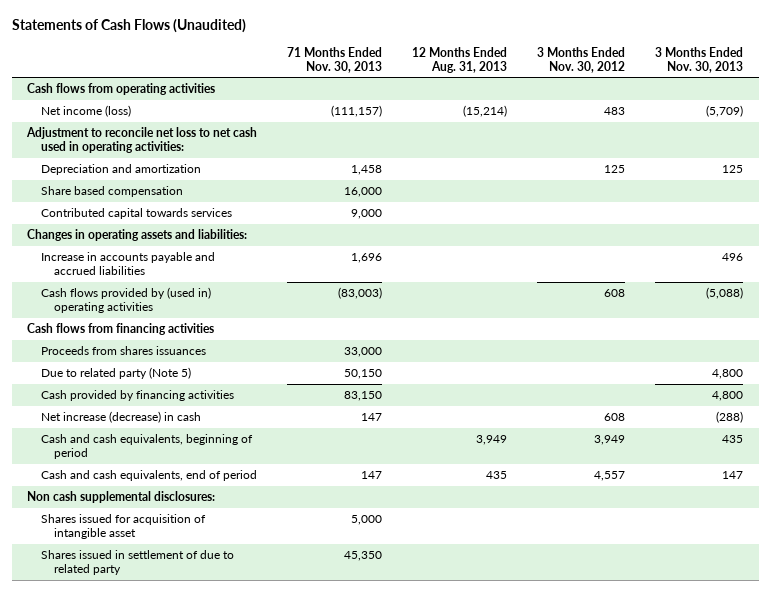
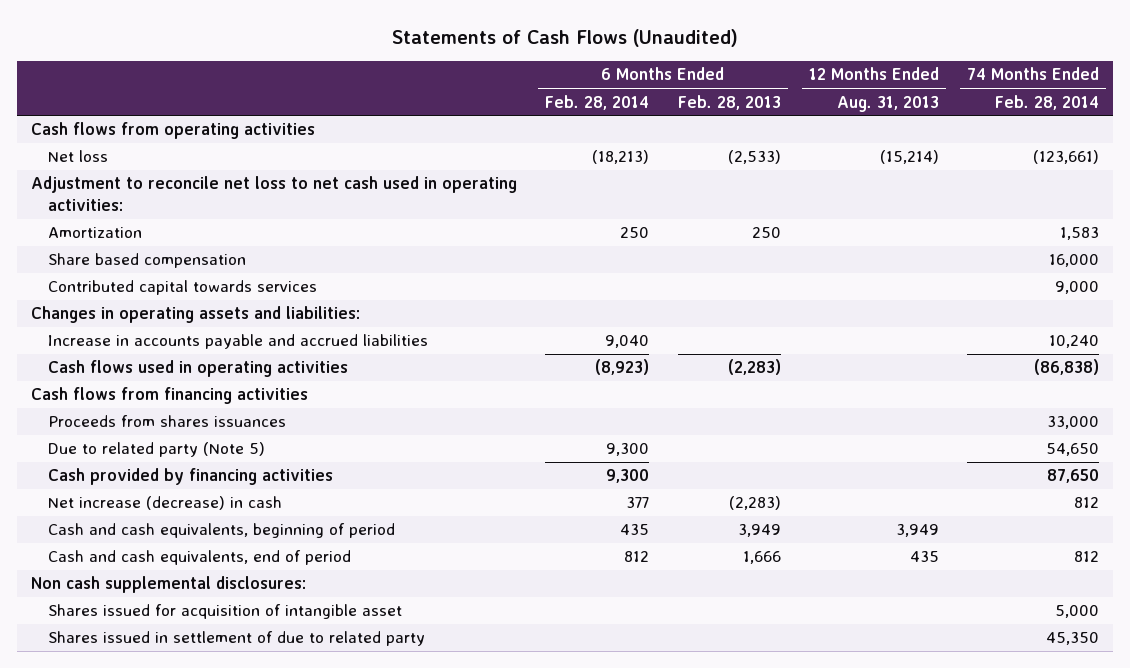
- | 71 Months Ended Nov. 30, 2013 | 12 Months Ended Aug. 31, 2013 | 3 Months Ended Nov. 30, 2012 | 3 Months Ended Nov. 30, 2013
+ | 6 Months Ended Feb. 28, 2014 | 6 Months Ended Feb. 28, 2013 | 12 Months Ended Aug. 31, 2013 | 74 Months Ended Feb. 28, 2014
- Net income (loss) | (111,157) | (15,214) | 483 | (5,709)
+ Net loss | (18,213) | (2,533) | (15,214) | (123,661)
- Depreciation and amortization | 1,458 | | 125 | 125
+ Amortization | 250 | 250 | | 1,583
- Cash flows provided by (used in) operating activities | (83,003) | | 608 | (5,088)
+ Cash flows used in operating activities | (8,923) | (2,283) | | (86,838)

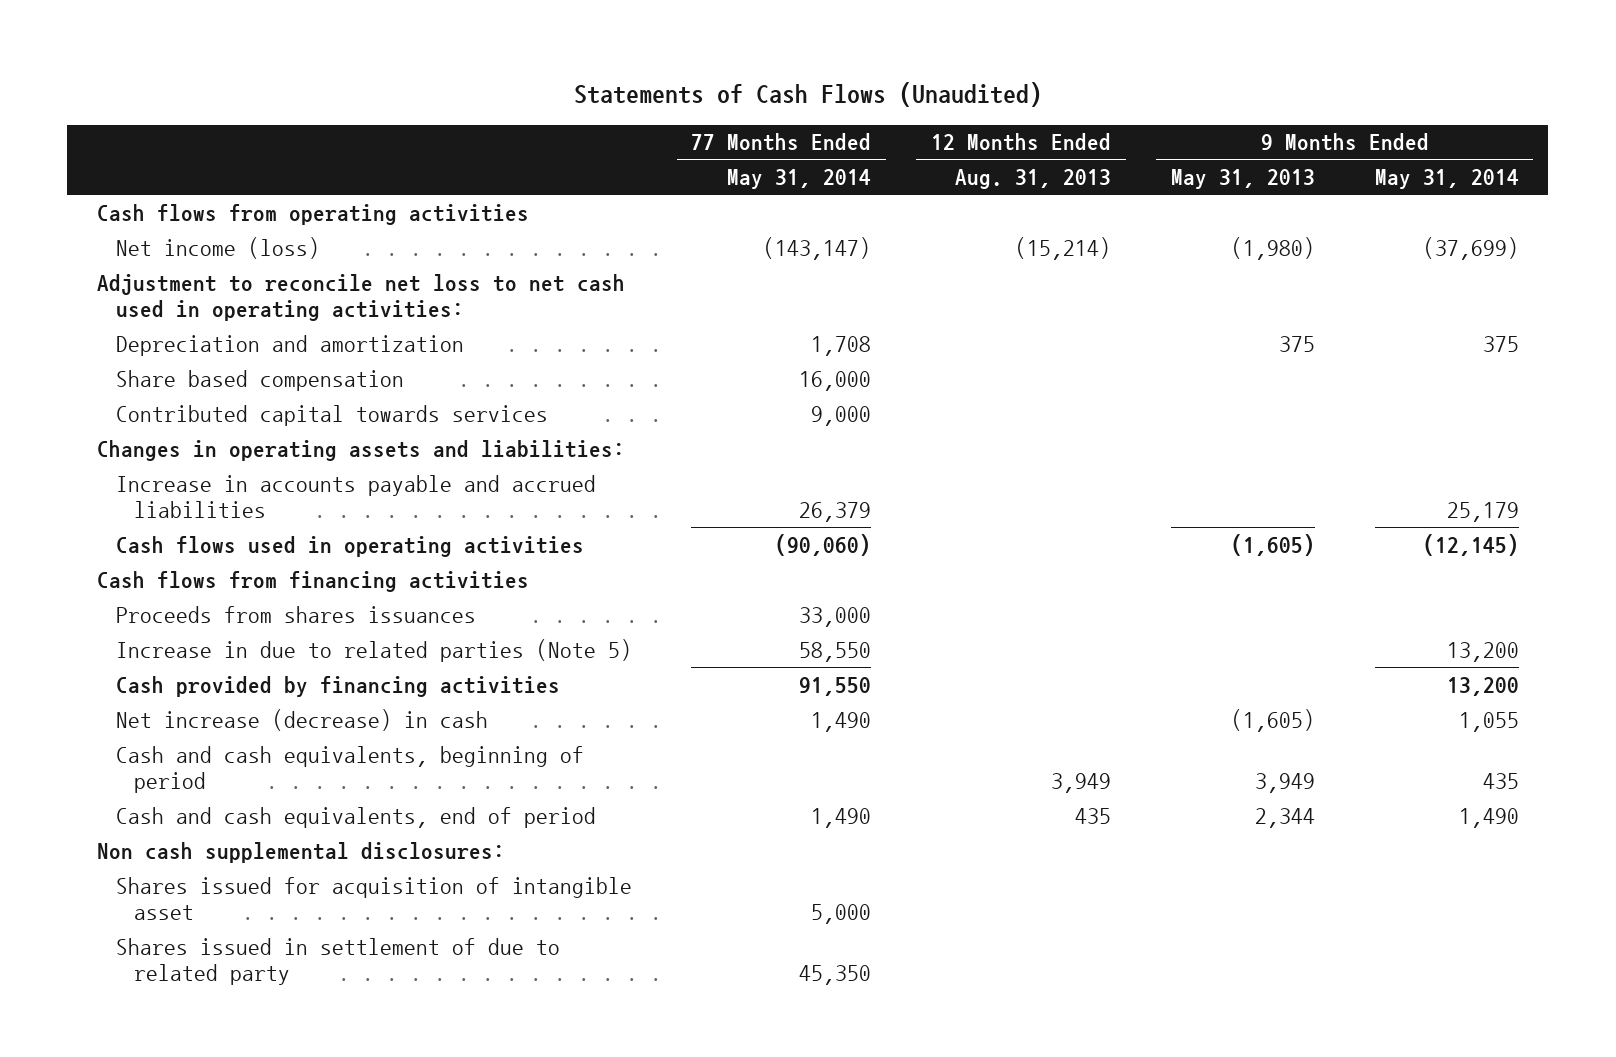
- | 6 Months Ended Feb. 28, 2014 | 6 Months Ended Feb. 28, 2013 | 12 Months Ended Aug. 31, 2013 | 74 Months Ended Feb. 28, 2014
+ | 77 Months Ended May 31, 2014 | 12 Months Ended Aug. 31, 2013 | 9 Months Ended May 31, 2013 | 9 Months Ended May 31, 2014
- Net loss | (18,213) | (2,533) | (15,214) | (123,661)
+ Net income (loss) | (143,147) | (15,214) | (1,980) | (37,699)
- Amortization | 250 | 250 | | 1,583
+ Depreciation and amortization | 1,708 | | 375 | 375
- Due to related party (Note 5) | 9,300 | | | 54,650
+ Increase in due to related parties (Note 5) | 58,550 | | | 13,200

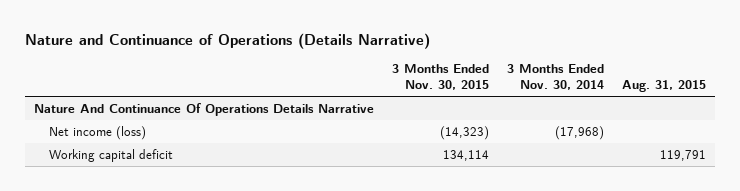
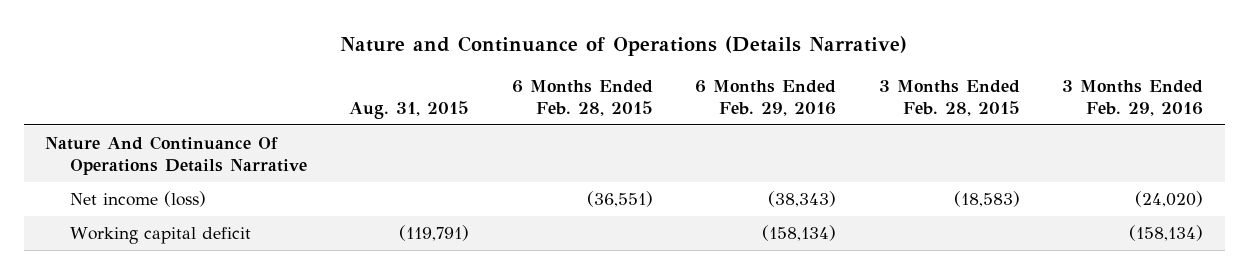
- | 3 Months Ended Nov. 30, 2015 | 3 Months Ended Nov. 30, 2014 | Aug. 31, 2015
+ | Aug. 31, 2015 | 6 Months Ended Feb. 28, 2015 | 6 Months Ended Feb. 29, 2016 | 3 Months Ended Feb. 28, 2015 | 3 Months Ended Feb. 29, 2016
- Working capital deficit | 134,114 | | 119,791
+ Working capital deficit | (119,791) | | (158,134) | | (158,134)

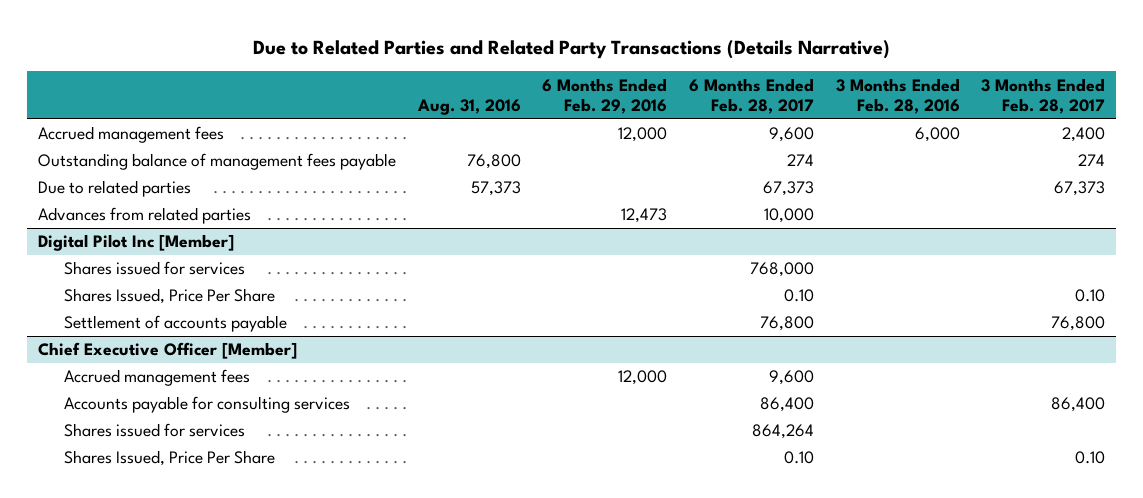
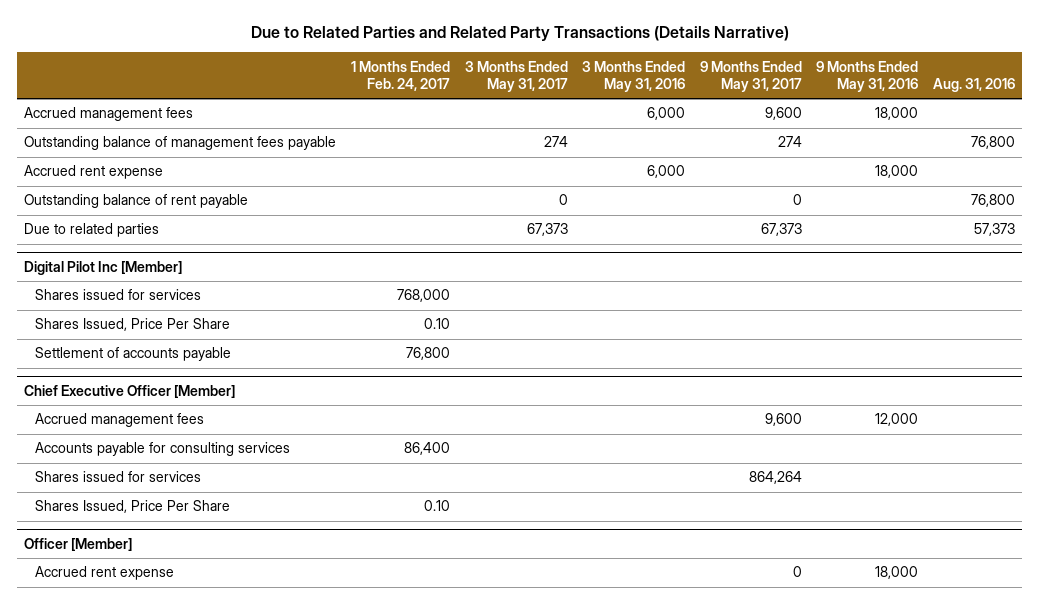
- | Aug. 31, 2016 | 6 Months Ended Feb. 29, 2016 | 6 Months Ended Feb. 28, 2017 | 3 Months Ended Feb. 28, 2016 | 3 Months Ended Feb. 28, 2017
+ | 1 Months Ended Feb. 24, 2017 | 3 Months Ended May 31, 2017 | 3 Months Ended May 31, 2016 | 9 Months Ended May 31, 2017 | 9 Months Ended May 31, 2016 | Aug. 31, 2016
+ Accrued rent expense | | | 6,000 | | 18,000 |
+ Outstanding balance of rent payable | | 0 | | 0 | | 76,800
- Advances from related parties | | 12,473 | 10,000 | |
+ Officer [Member]
+ Accrued rent expense | | | | 0 | 18,000 |

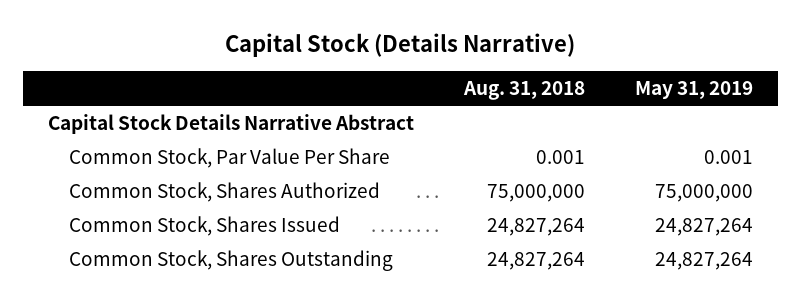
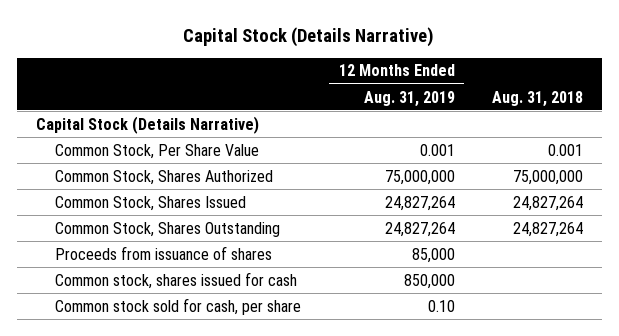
- | Aug. 31, 2018 | May 31, 2019
+ | 12 Months Ended Aug. 31, 2019 | Aug. 31, 2018
- Capital Stock Details Narrative Abstract
- Common Stock, Par Value Per Share | 0.001 | 0.001
+ Capital Stock (Details Narrative)
+ Common Stock, Per Share Value | 0.001 | 0.001
+ Proceeds from issuance of shares | 85,000 |
+ Common stock, shares issued for cash | 850,000 |
+ Common stock sold for cash, per share | 0.10 |

